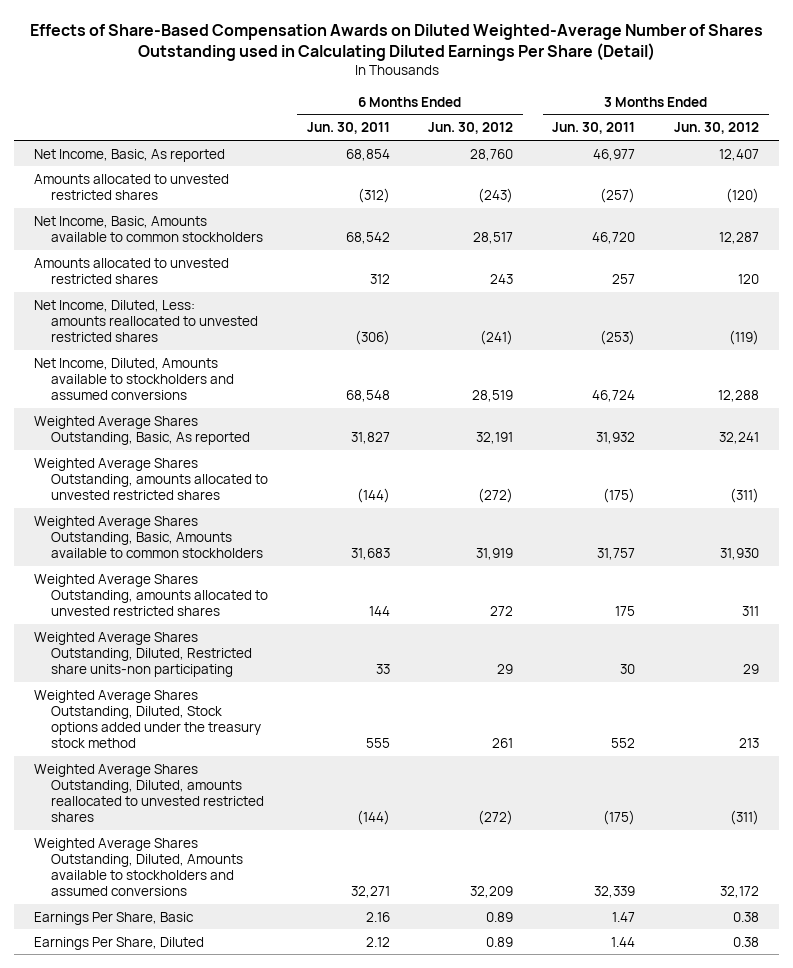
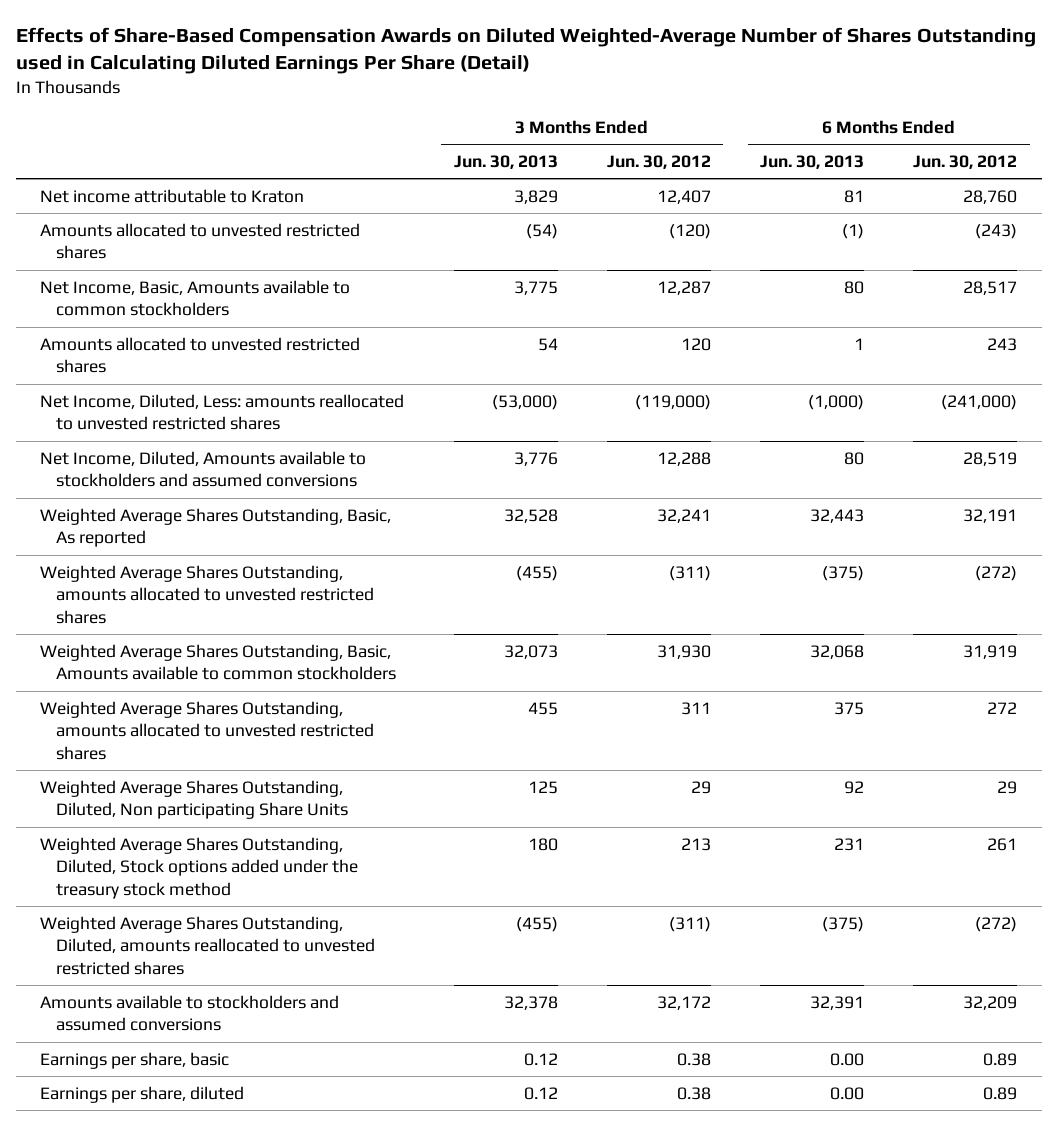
- | 6 Months Ended Jun. 30, 2011 | 6 Months Ended Jun. 30, 2012 | 3 Months Ended Jun. 30, 2011 | 3 Months Ended Jun. 30, 2012
+ | 3 Months Ended Jun. 30, 2013 | 3 Months Ended Jun. 30, 2012 | 6 Months Ended Jun. 30, 2013 | 6 Months Ended Jun. 30, 2012
- Net Income, Basic, As reported | 68,854 | 28,760 | 46,977 | 12,407
+ Net income attributable to Kraton | 3,829 | 12,407 | 81 | 28,760
- Net Income, Diluted, Less: amounts reallocated to unvested restricted shares | (306) | (241) | (253) | (119)
+ Net Income, Diluted, Less: amounts reallocated to unvested restricted shares | (53,000) | (119,000) | (1,000) | (241,000)
- Weighted Average Shares Outstanding, Diluted, Restricted share units-non participating | 33 | 29 | 30 | 29
+ Weighted Average Shares Outstanding, Diluted, Non participating Share Units | 125 | 29 | 92 | 29
- Weighted Average Shares Outstanding, Diluted, Amounts available to stockholders and assumed conversions | 32,271 | 32,209 | 32,339 | 32,172
- Earnings Per Share, Basic | 2.16 | 0.89 | 1.47 | 0.38
- Earnings Per Share, Diluted | 2.12 | 0.89 | 1.44 | 0.38
+ Amounts available to stockholders and assumed conversions | 32,378 | 32,172 | 32,391 | 32,209
+ Earnings per share, basic | 0.12 | 0.38 | 0.00 | 0.89
+ Earnings per share, diluted | 0.12 | 0.38 | 0.00 | 0.89

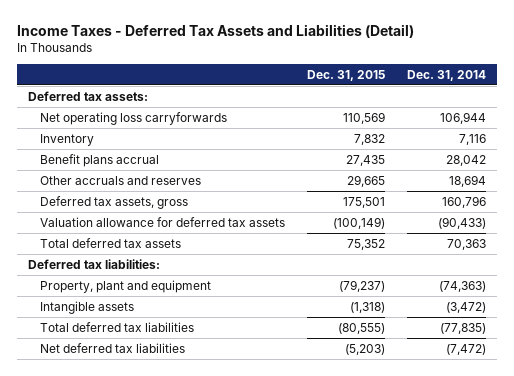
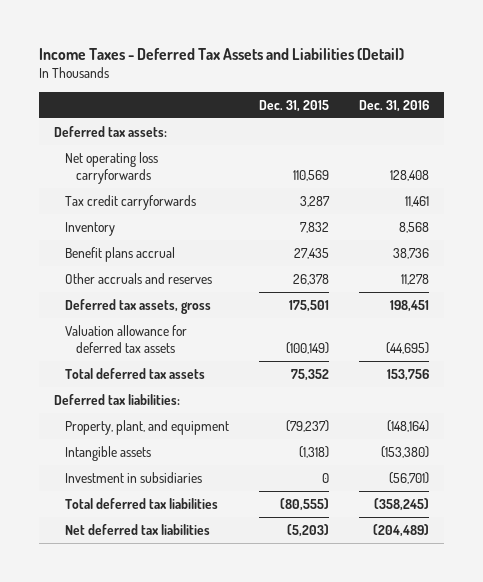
- | Dec. 31, 2015 | Dec. 31, 2014
+ | Dec. 31, 2015 | Dec. 31, 2016
+ Tax credit carryforwards | 3,287 | 11,461
- Other accruals and reserves | 29,665 | 18,694
+ Other accruals and reserves | 26,378 | 11,278
- Property, plant and equipment | (79,237) | (74,363)
+ Property, plant, and equipment | (79,237) | (148,164)
+ Investment in subsidiaries | 0 | (56,701)

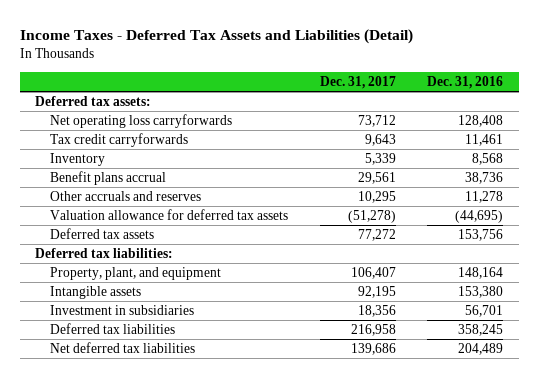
- | Dec. 31, 2015 | Dec. 31, 2016
+ | Dec. 31, 2017 | Dec. 31, 2016
- Deferred tax assets, gross | 175,501 | 198,451
- Total deferred tax assets | 75,352 | 153,756
+ Deferred tax assets | 77,272 | 153,756
- Property, plant, and equipment | (79,237) | (148,164)
- Intangible assets | (1,318) | (153,380)
- Investment in subsidiaries | 0 | (56,701)
- Total deferred tax liabilities | (80,555) | (358,245)
- Net deferred tax liabilities | (5,203) | (204,489)
+ Property, plant, and equipment | 106,407 | 148,164
+ Intangible assets | 92,195 | 153,380
+ Investment in subsidiaries | 18,356 | 56,701
+ Deferred tax liabilities | 216,958 | 358,245
+ Net deferred tax liabilities | 139,686 | 204,489

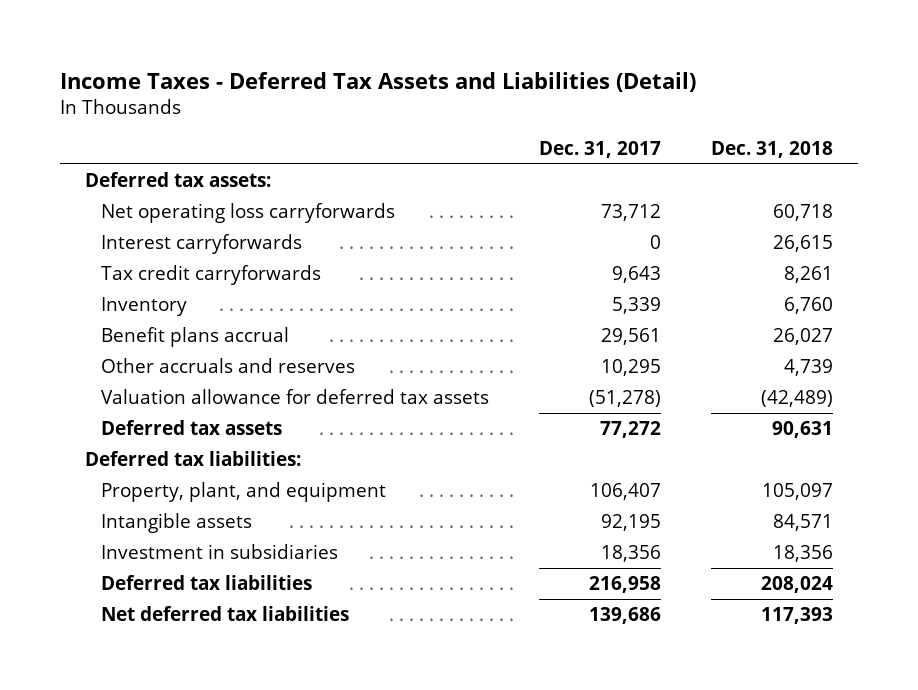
- | Dec. 31, 2017 | Dec. 31, 2016
+ | Dec. 31, 2017 | Dec. 31, 2018
+ Interest carryforwards | 0 | 26,615

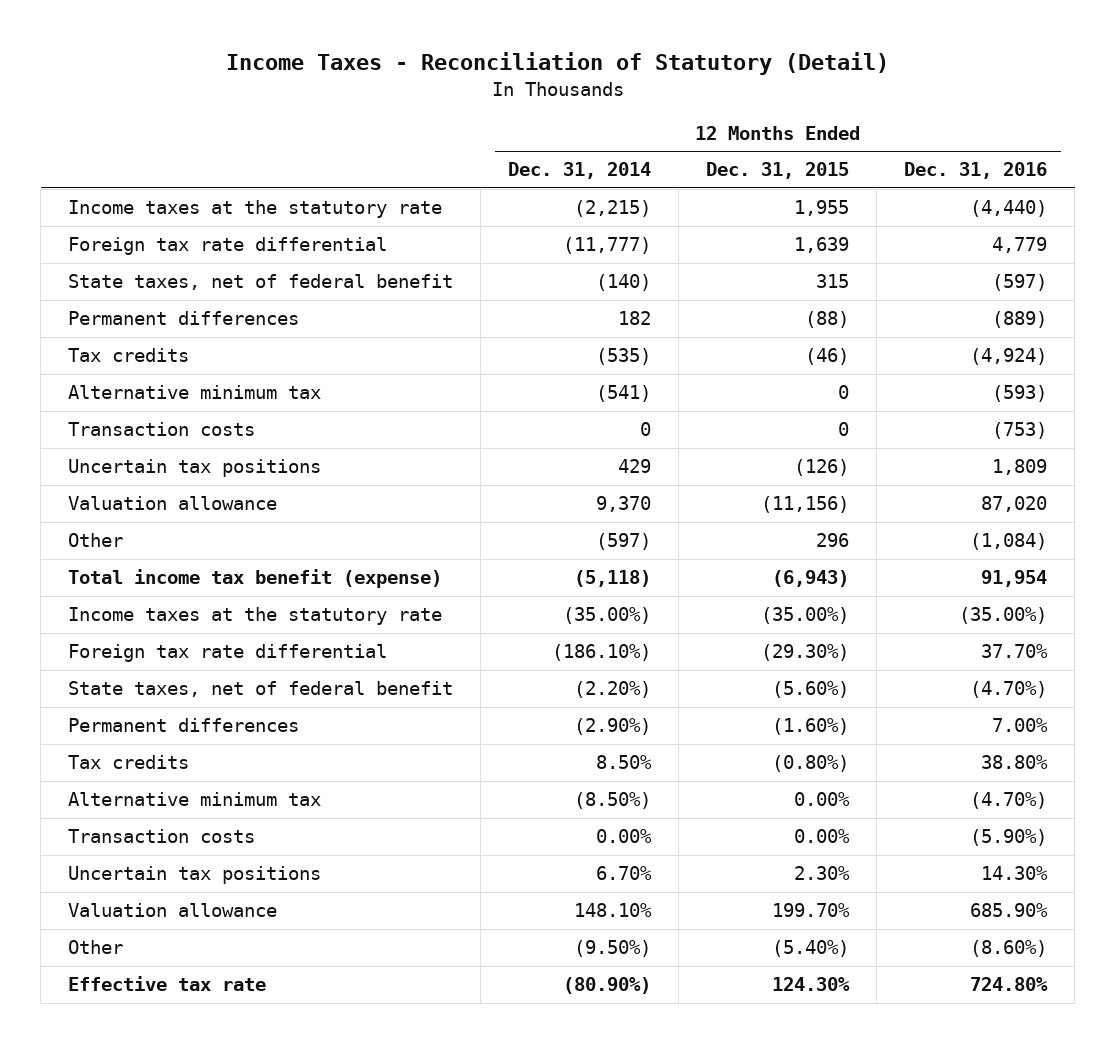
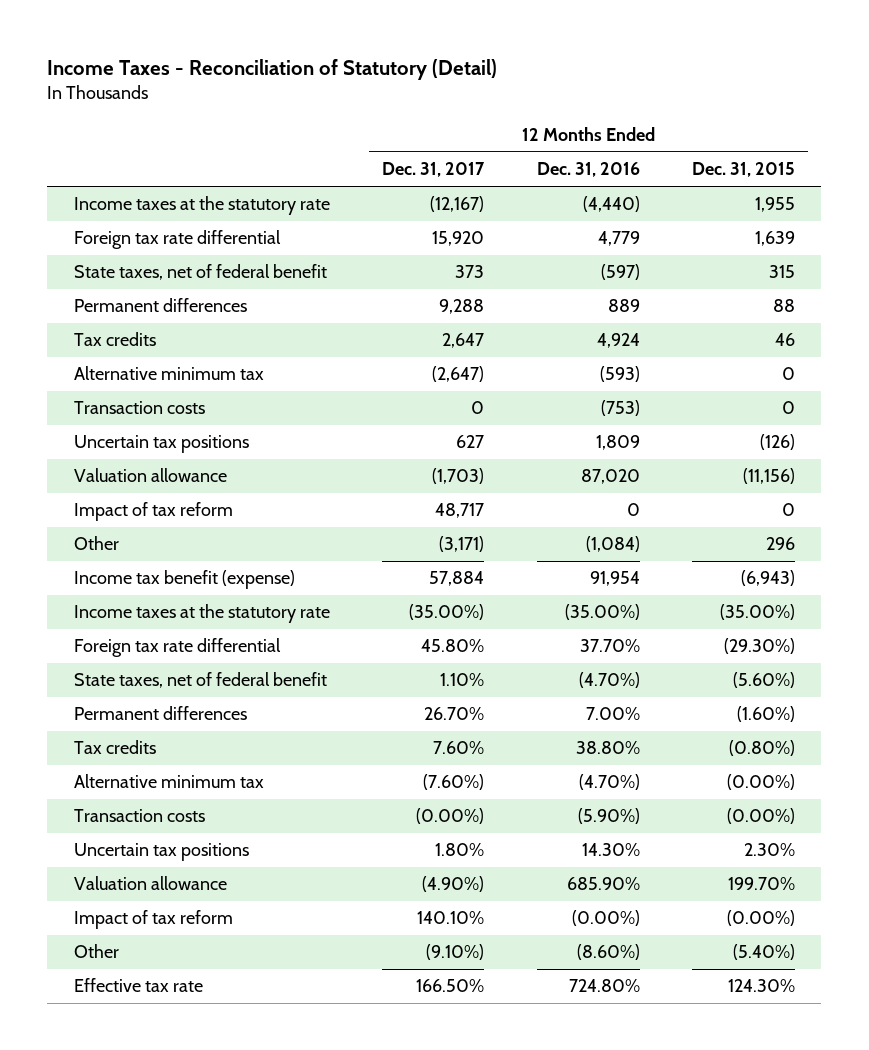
- | 12 Months Ended Dec. 31, 2014 | 12 Months Ended Dec. 31, 2015 | 12 Months Ended Dec. 31, 2016
+ | 12 Months Ended Dec. 31, 2017 | 12 Months Ended Dec. 31, 2016 | 12 Months Ended Dec. 31, 2015
- Permanent differences | 182 | (88) | (889)
- Tax credits | (535) | (46) | (4,924)
+ Permanent differences | 9,288 | 889 | 88
+ Tax credits | 2,647 | 4,924 | 46
+ Impact of tax reform | 48,717 | 0 | 0
- Total income tax benefit (expense) | (5,118) | (6,943) | 91,954
+ Income tax benefit (expense) | 57,884 | 91,954 | (6,943)
- Alternative minimum tax | (8.50%) | 0.00% | (4.70%)
- Transaction costs | 0.00% | 0.00% | (5.90%)
+ Alternative minimum tax | (7.60%) | (4.70%) | (0.00%)
+ Transaction costs | (0.00%) | (5.90%) | (0.00%)
+ Impact of tax reform | 140.10% | (0.00%) | (0.00%)

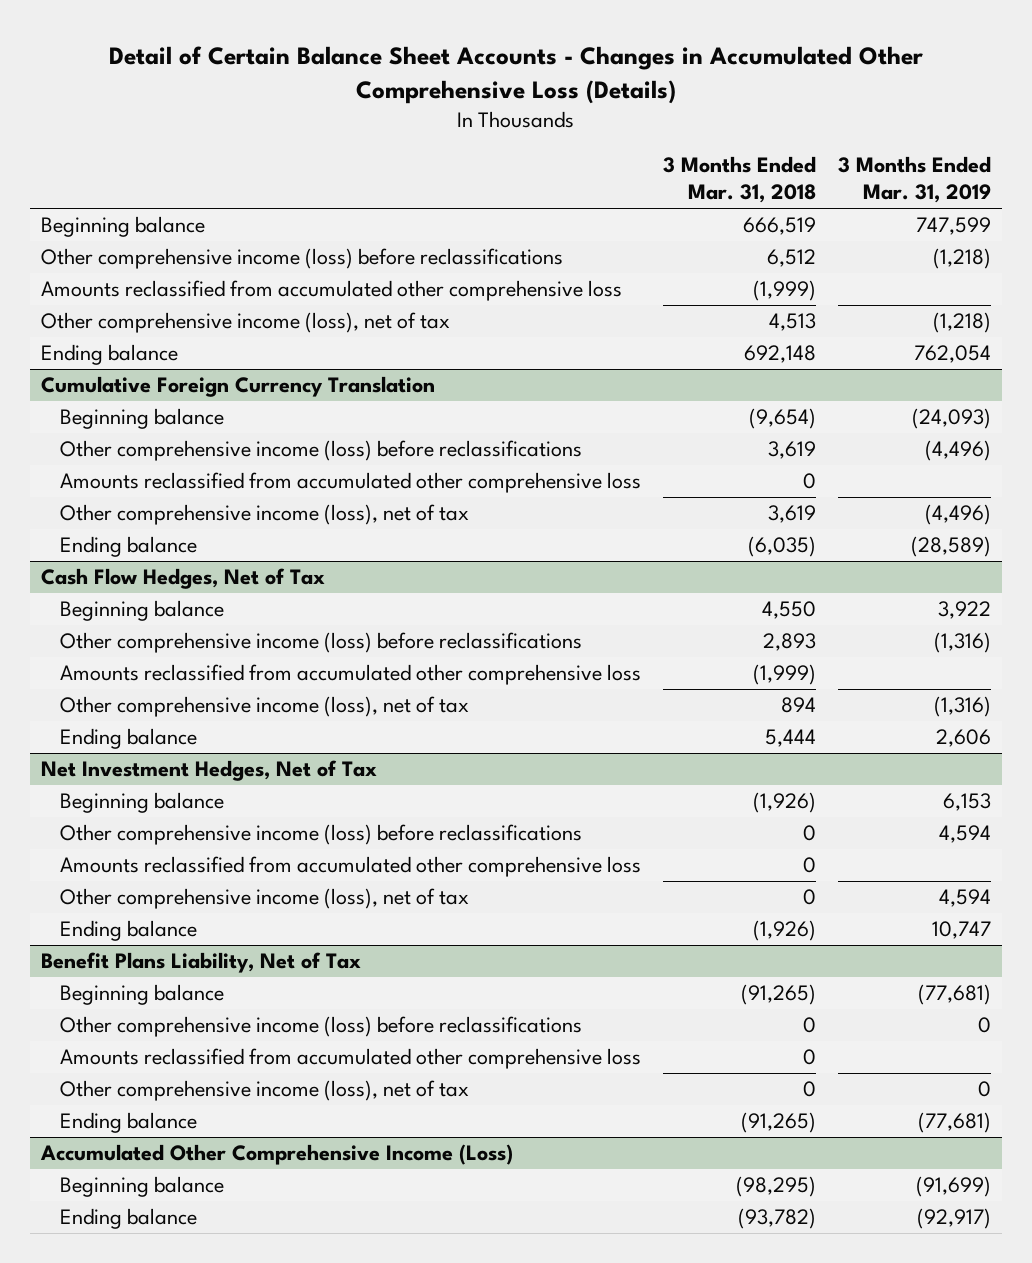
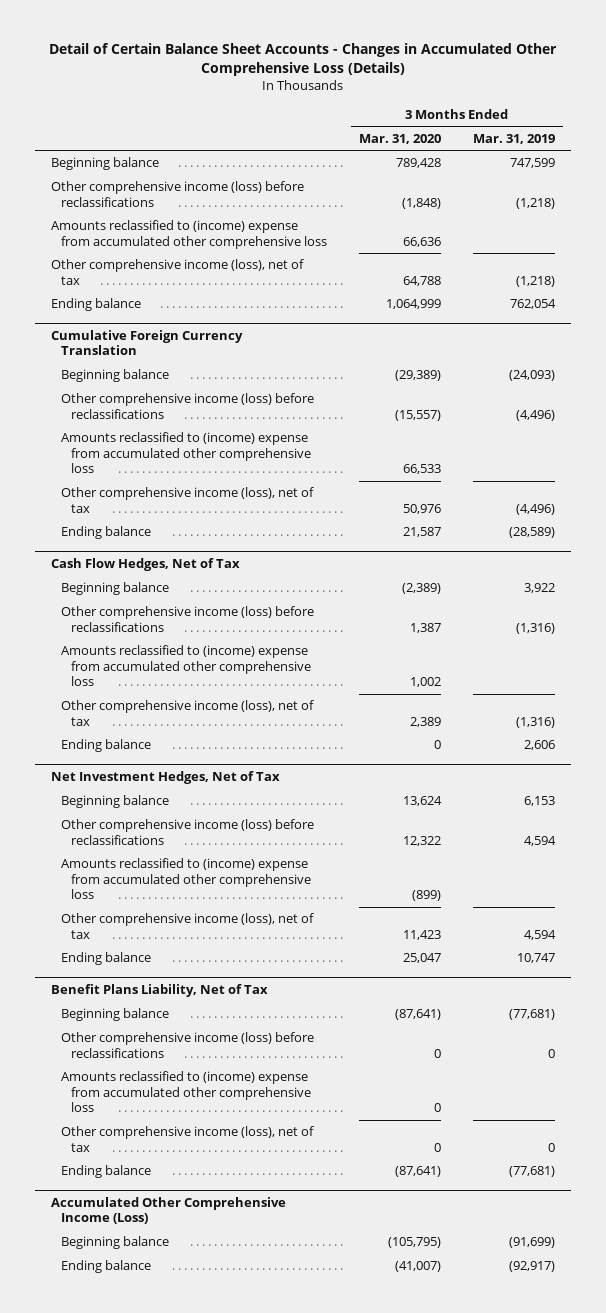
- | 3 Months Ended Mar. 31, 2018 | 3 Months Ended Mar. 31, 2019
+ | 3 Months Ended Mar. 31, 2020 | 3 Months Ended Mar. 31, 2019
- Amounts reclassified from accumulated other comprehensive loss | (1,999) |
+ Amounts reclassified to (income) expense from accumulated other comprehensive loss | 66,636 |
@ Cumulative Foreign Currency Translation
- Amounts reclassified from accumulated other comprehensive loss | 0 |
+ Amounts reclassified to (income) expense from accumulated other comprehensive loss | 66,533 |
@ Cash Flow Hedges, Net of Tax
- Amounts reclassified from accumulated other comprehensive loss | (1,999) |
+ Amounts reclassified to (income) expense from accumulated other comprehensive loss | 1,002 |
@ Net Investment Hedges, Net of Tax
- Amounts reclassified from accumulated other comprehensive loss | 0 |
+ Amounts reclassified to (income) expense from accumulated other comprehensive loss | (899) |
@ Benefit Plans Liability, Net of Tax
- Amounts reclassified from accumulated other comprehensive loss | 0 |
+ Amounts reclassified to (income) expense from accumulated other comprehensive loss | 0 |

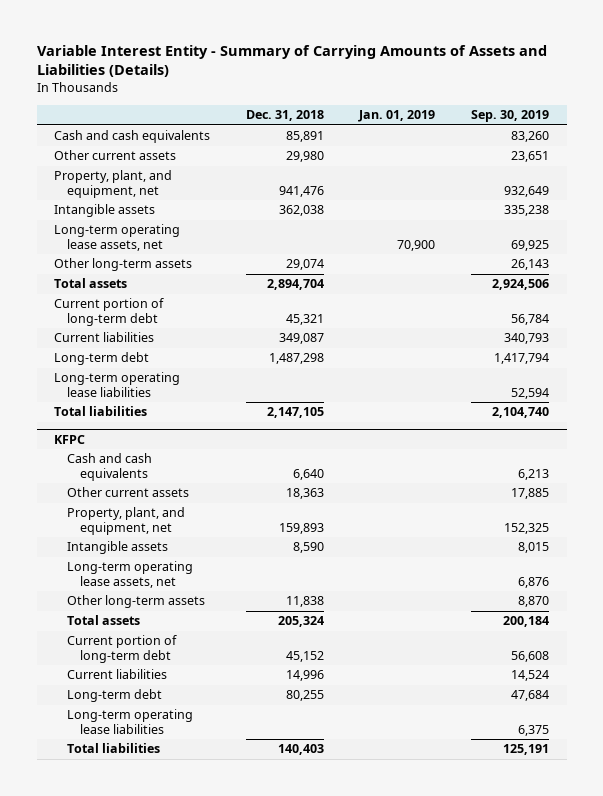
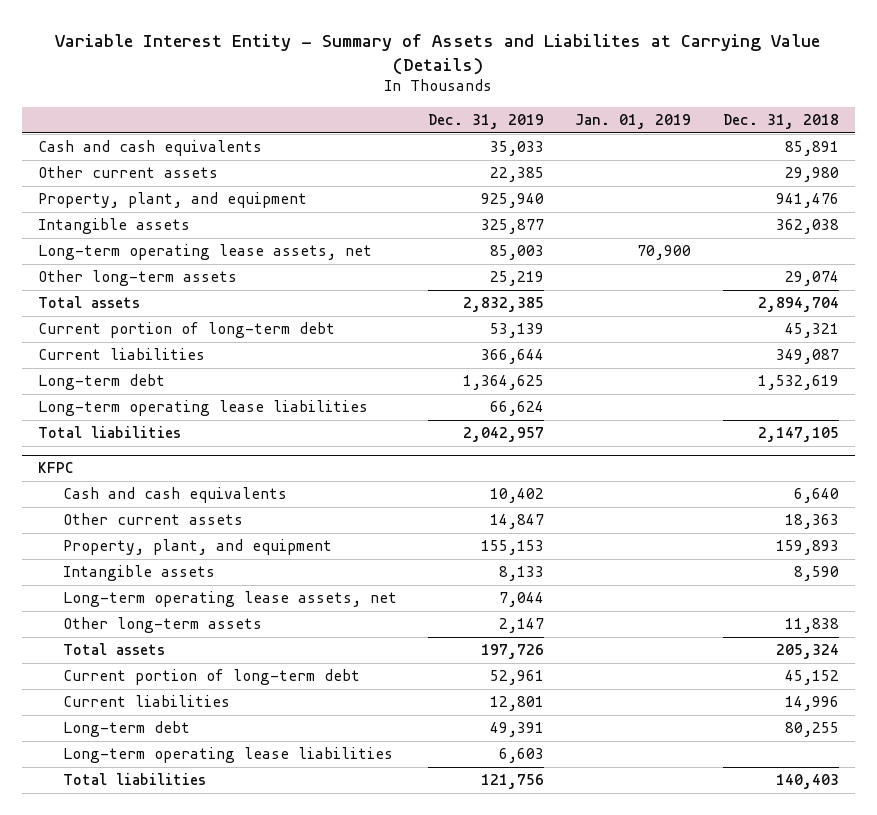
- Variable Interest Entity - Summary of Carrying Amounts of Assets and Liabilities (Details)
+ Variable Interest Entity - Summary of Assets and Liabilites at Carrying Value (Details)
- | Dec. 31, 2018 | Jan. 01, 2019 | Sep. 30, 2019
+ | Dec. 31, 2019 | Jan. 01, 2019 | Dec. 31, 2018
- Property, plant, and equipment, net | 941,476 | | 932,649
+ Property, plant, and equipment | 925,940 | | 941,476
- Long-term debt | 1,487,298 | | 1,417,794
+ Long-term debt | 1,364,625 | | 1,532,619
@ KFPC
- Property, plant, and equipment, net | 159,893 | | 152,325
+ Property, plant, and equipment | 155,153 | | 159,893

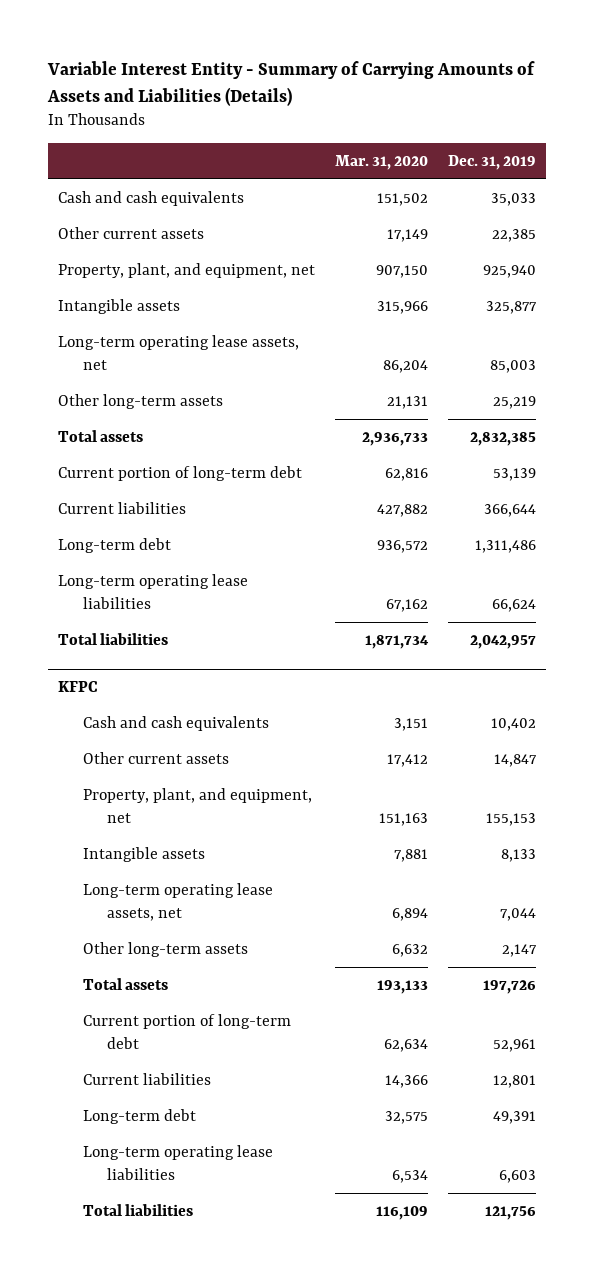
- Variable Interest Entity - Summary of Assets and Liabilites at Carrying Value (Details)
+ Variable Interest Entity - Summary of Carrying Amounts of Assets and Liabilities (Details)
- | Dec. 31, 2019 | Jan. 01, 2019 | Dec. 31, 2018
+ | Mar. 31, 2020 | Dec. 31, 2019
- Property, plant, and equipment | 925,940 | | 941,476
+ Property, plant, and equipment, net | 907,150 | 925,940
- Long-term debt | 1,364,625 | | 1,532,619
+ Long-term debt | 936,572 | 1,311,486
@ KFPC
- Property, plant, and equipment | 155,153 | | 159,893
+ Property, plant, and equipment, net | 151,163 | 155,153

